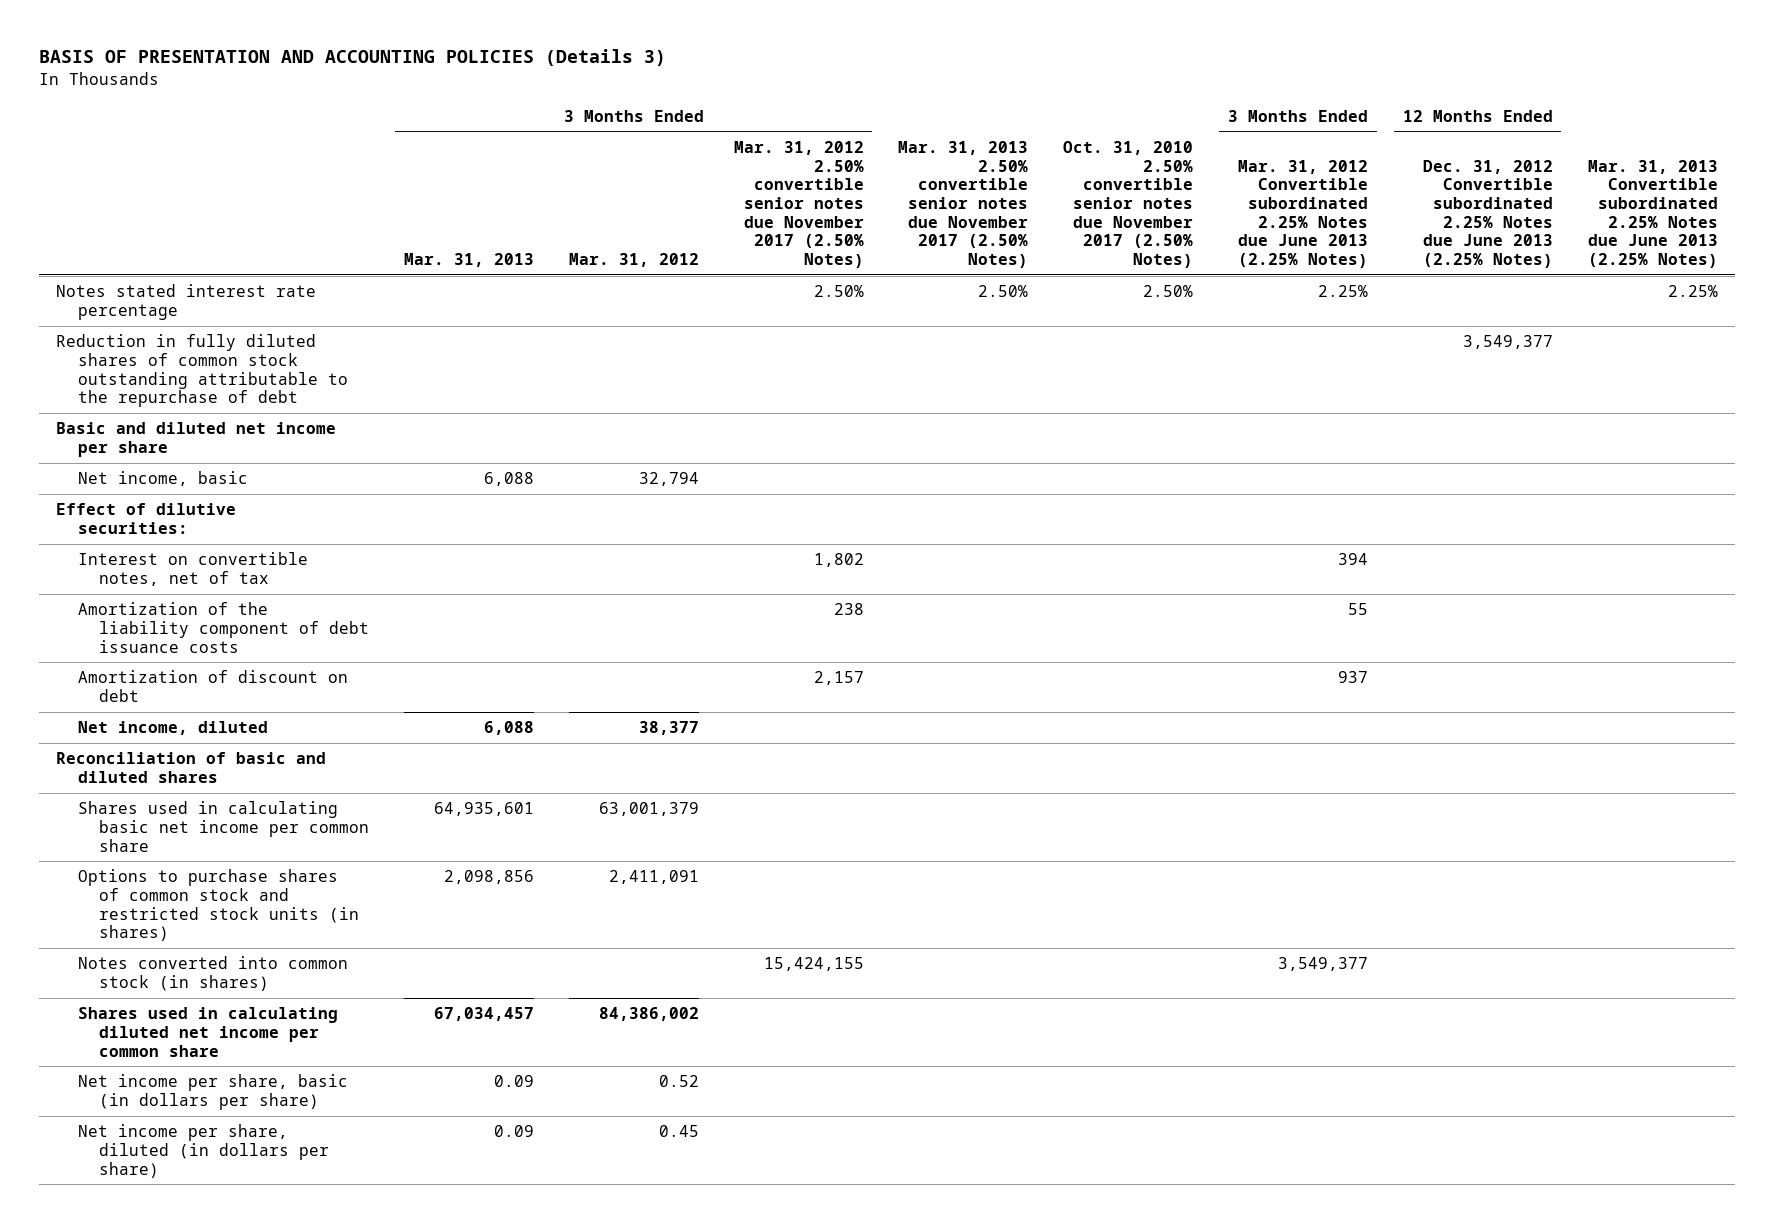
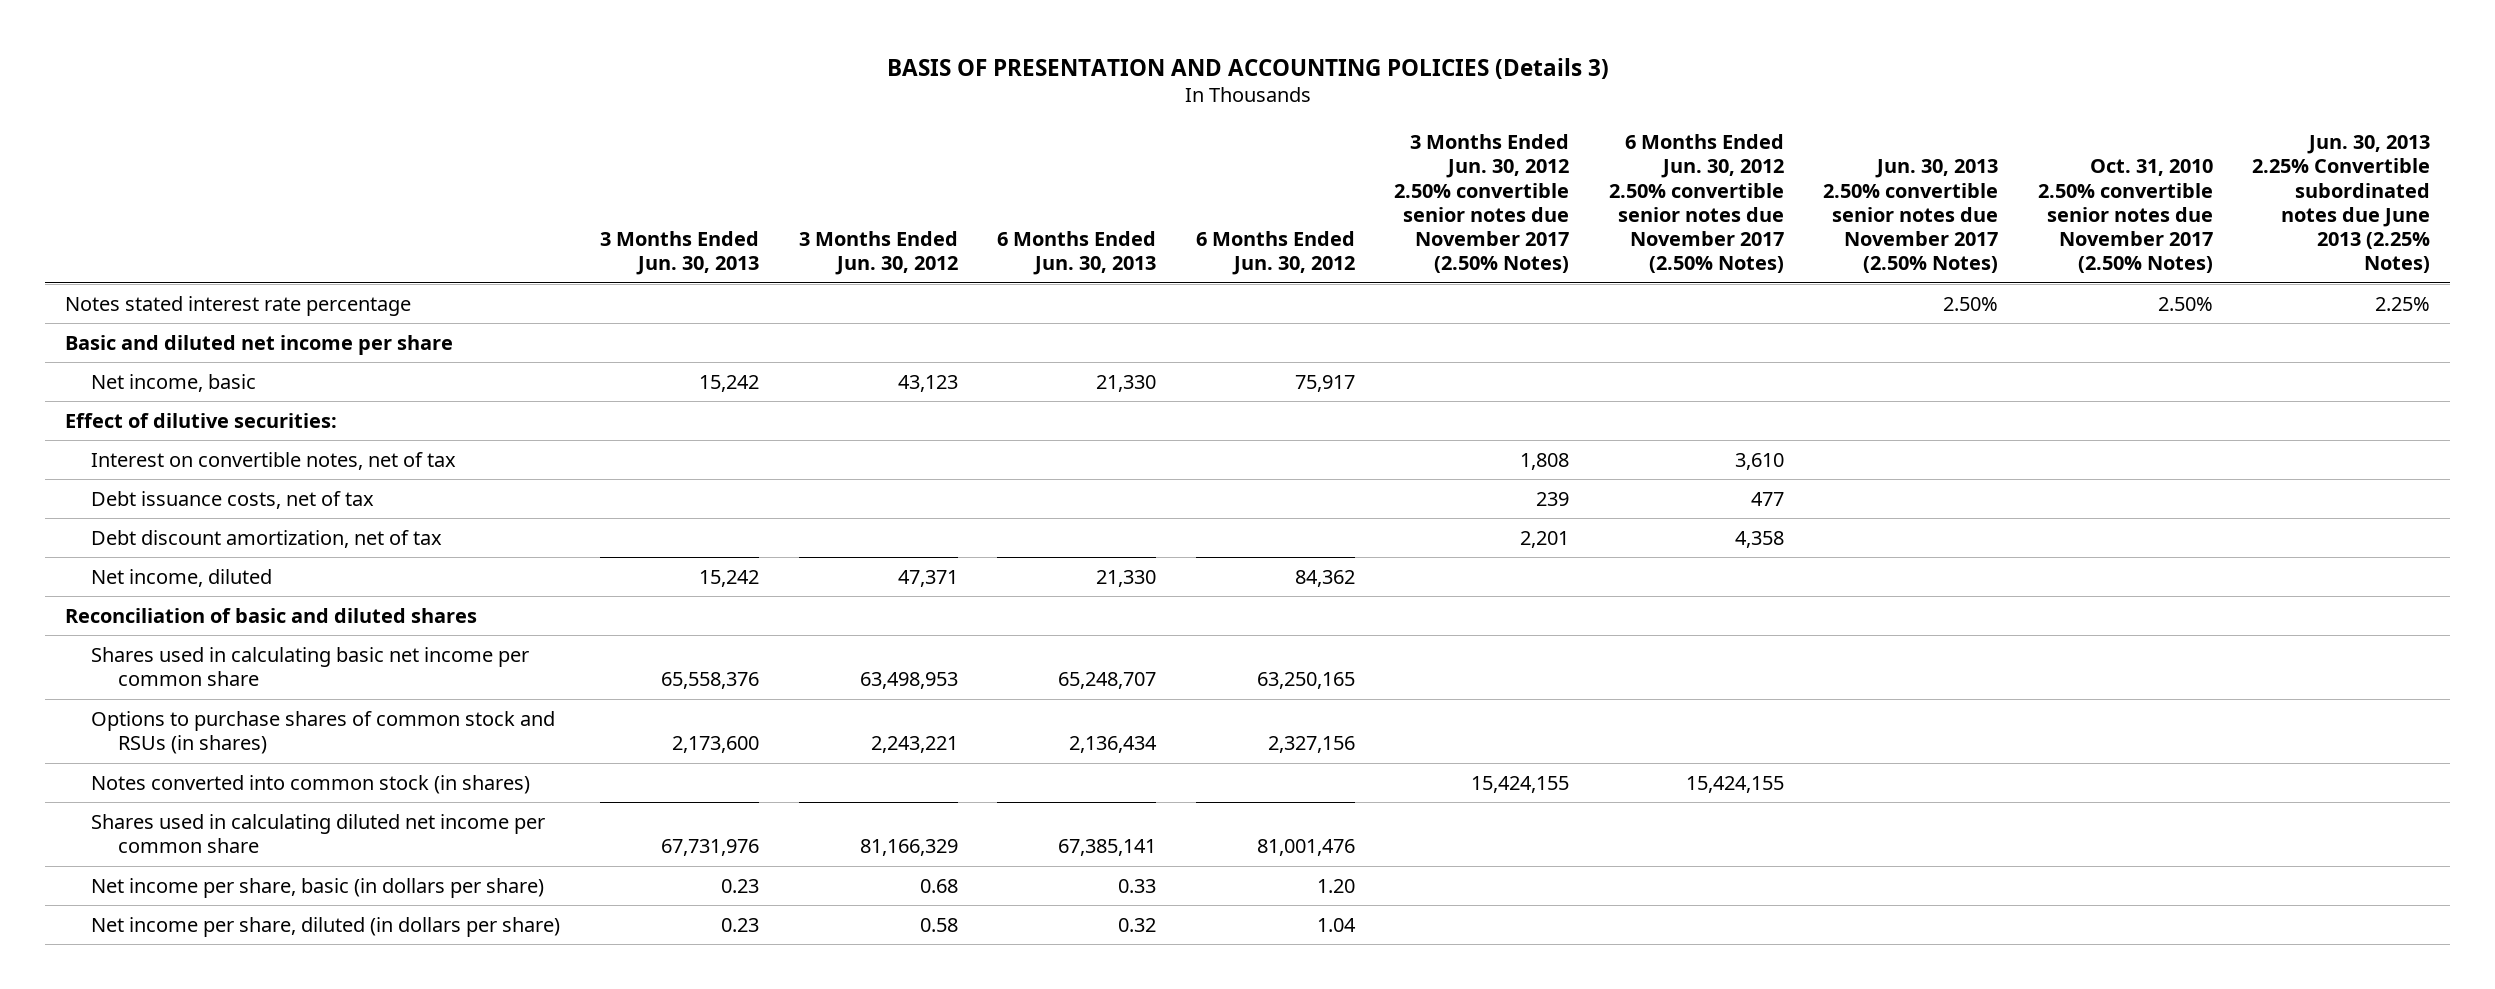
- | 3 Months Ended Mar. 31, 2013 | 3 Months Ended Mar. 31, 2012 | 3 Months Ended Mar. 31, 2012 2.50% convertible senior notes due November 2017 (2.50% Notes) | Mar. 31, 2013 2.50% convertible senior notes due November 2017 (2.50% Notes) | Oct. 31, 2010 2.50% convertible senior notes due November 2017 (2.50% Notes) | 3 Months Ended Mar. 31, 2012 Convertible subordinated 2.25% Notes due June 2013 (2.25% Notes) | 12 Months Ended Dec. 31, 2012 Convertible subordinated 2.25% Notes due June 2013 (2.25% Notes) | Mar. 31, 2013 Convertible subordinated 2.25% Notes due June 2013 (2.25% Notes)
+ | 3 Months Ended Jun. 30, 2013 | 3 Months Ended Jun. 30, 2012 | 6 Months Ended Jun. 30, 2013 | 6 Months Ended Jun. 30, 2012 | 3 Months Ended Jun. 30, 2012 2.50% convertible senior notes due November 2017 (2.50% Notes) | 6 Months Ended Jun. 30, 2012 2.50% convertible senior notes due November 2017 (2.50% Notes) | Jun. 30, 2013 2.50% convertible senior notes due November 2017 (2.50% Notes) | Oct. 31, 2010 2.50% convertible senior notes due November 2017 (2.50% Notes) | Jun. 30, 2013 2.25% Convertible subordinated notes due June 2013 (2.25% Notes)
- Reduction in fully diluted shares of common stock outstanding attributable to the repurchase of debt | | | | | | | 3,549,377 |
- Amortization of the liability component of debt issuance costs | | | 238 | | | 55 | |
- Amortization of discount on debt | | | 2,157 | | | 937 | |
+ Debt issuance costs, net of tax | | | | | 239 | 477 | | |
+ Debt discount amortization, net of tax | | | | | 2,201 | 4,358 | | |
- Options to purchase shares of common stock and restricted stock units (in shares) | 2,098,856 | 2,411,091 | | | | | |
+ Options to purchase shares of common stock and RSUs (in shares) | 2,173,600 | 2,243,221 | 2,136,434 | 2,327,156 | | | | |

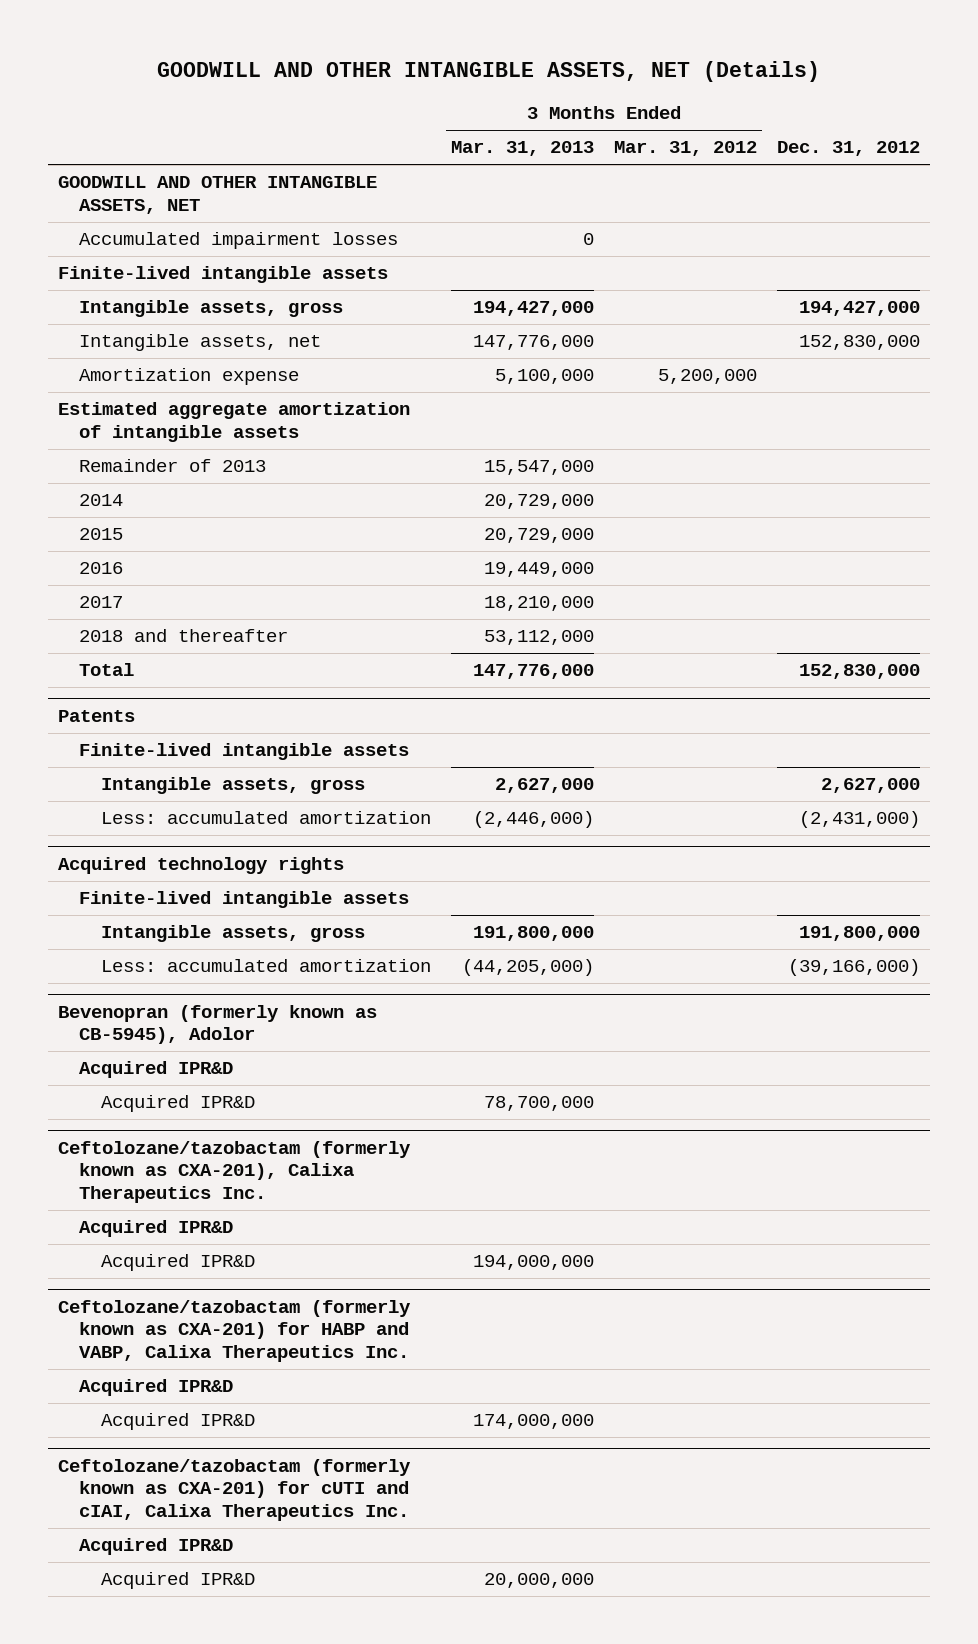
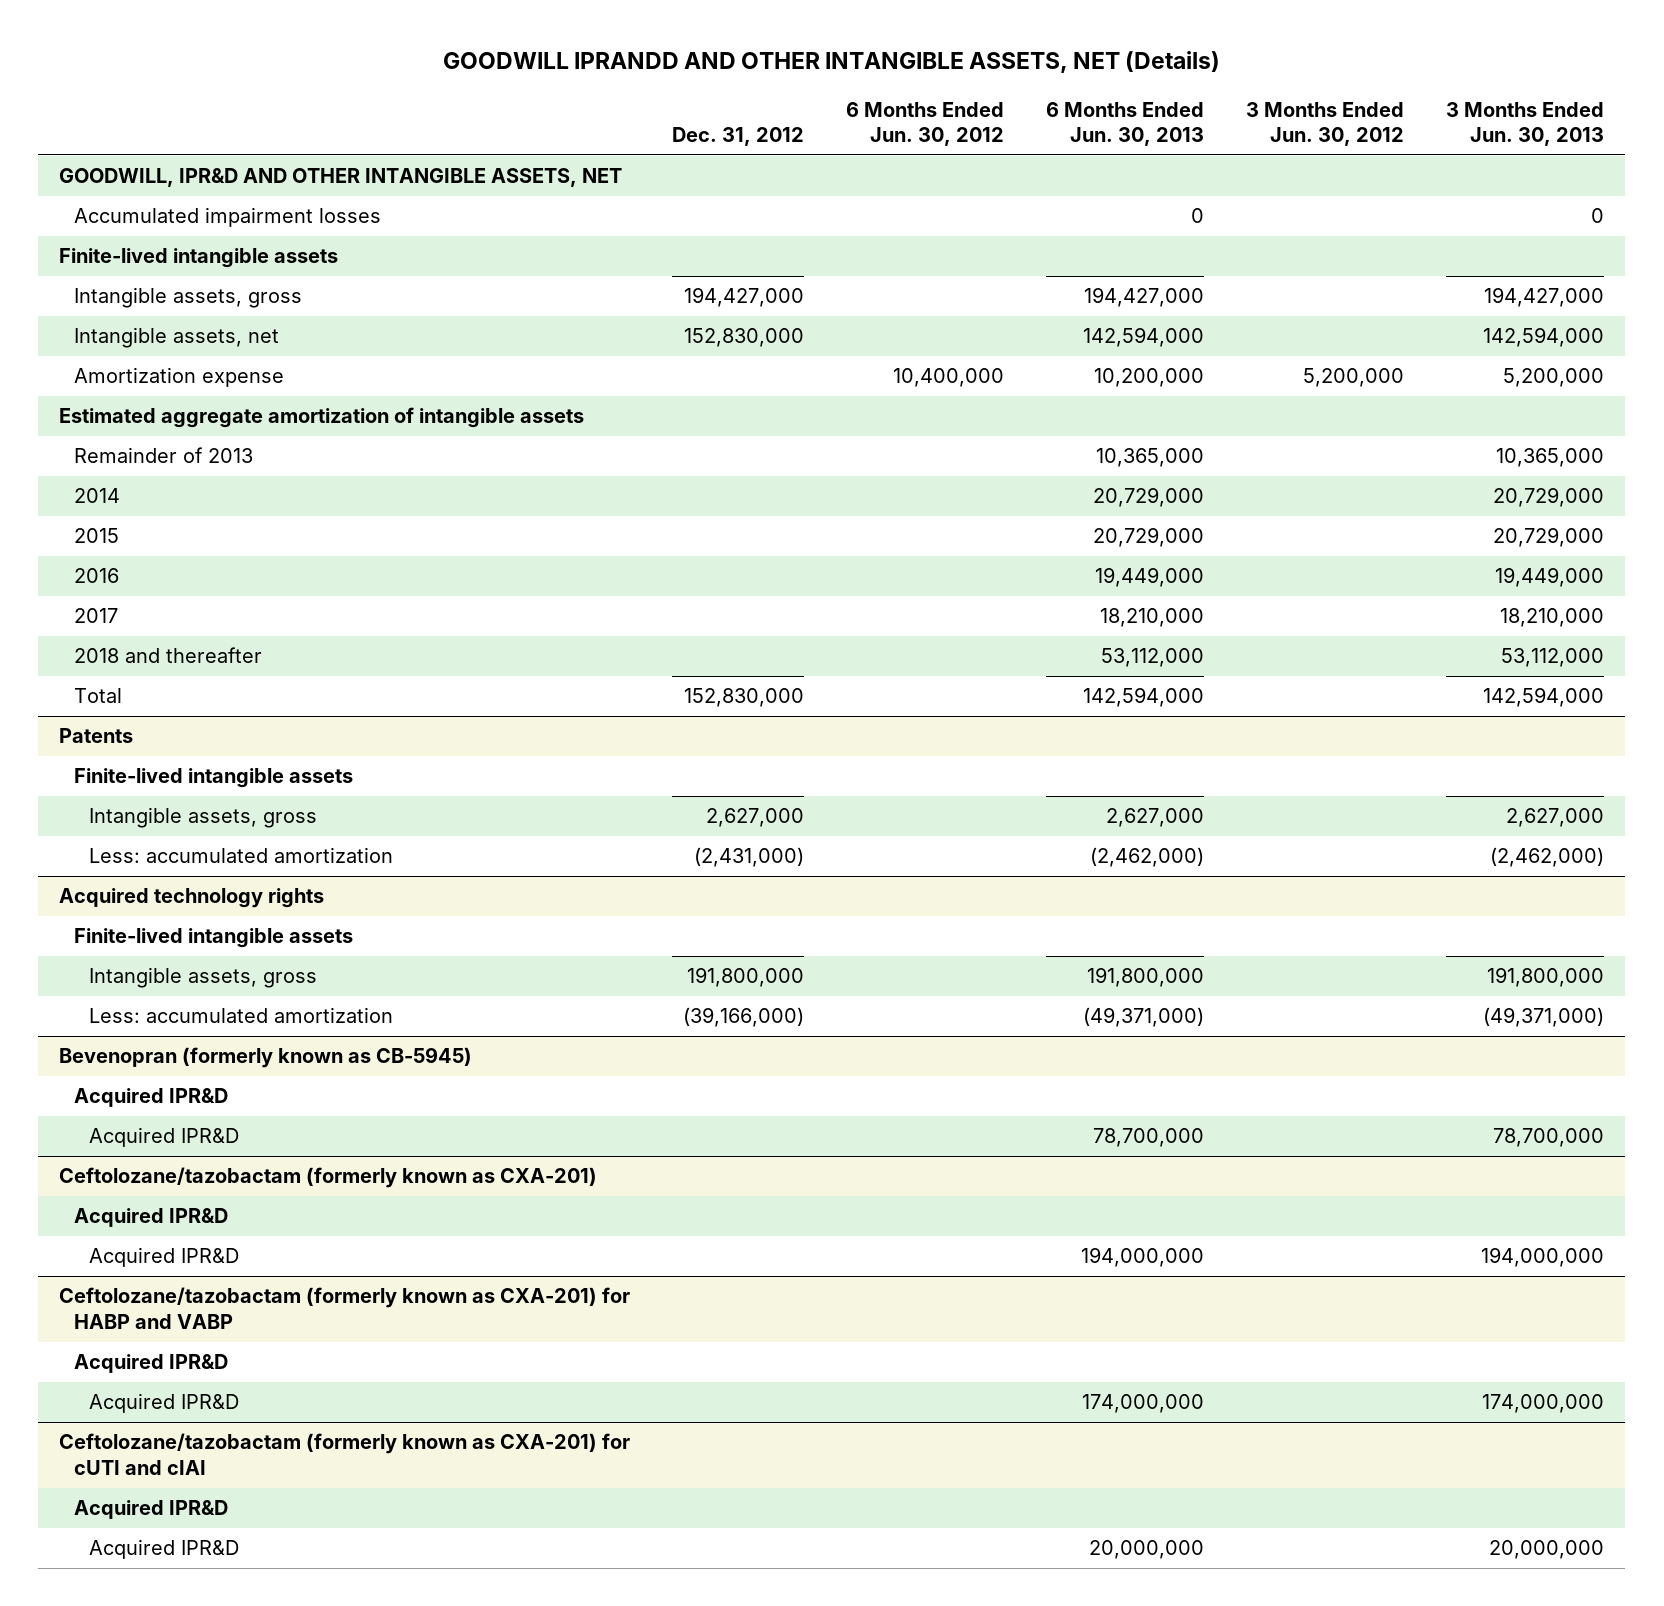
- GOODWILL AND OTHER INTANGIBLE ASSETS, NET (Details)
+ GOODWILL IPRANDD AND OTHER INTANGIBLE ASSETS, NET (Details)
- | 3 Months Ended Mar. 31, 2013 | 3 Months Ended Mar. 31, 2012 | Dec. 31, 2012
+ | Dec. 31, 2012 | 6 Months Ended Jun. 30, 2012 | 6 Months Ended Jun. 30, 2013 | 3 Months Ended Jun. 30, 2012 | 3 Months Ended Jun. 30, 2013
- GOODWILL AND OTHER INTANGIBLE ASSETS, NET
+ GOODWILL, IPR&D AND OTHER INTANGIBLE ASSETS, NET
- Bevenopran (formerly known as CB-5945), Adolor
+ Bevenopran (formerly known as CB-5945)
- Ceftolozane/tazobactam (formerly known as CXA-201), Calixa Therapeutics Inc.
+ Ceftolozane/tazobactam (formerly known as CXA-201)
- Ceftolozane/tazobactam (formerly known as CXA-201) for HABP and VABP, Calixa Therapeutics Inc.
+ Ceftolozane/tazobactam (formerly known as CXA-201) for HABP and VABP
- Ceftolozane/tazobactam (formerly known as CXA-201) for cUTI and cIAI, Calixa Therapeutics Inc.
+ Ceftolozane/tazobactam (formerly known as CXA-201) for cUTI and cIAI

